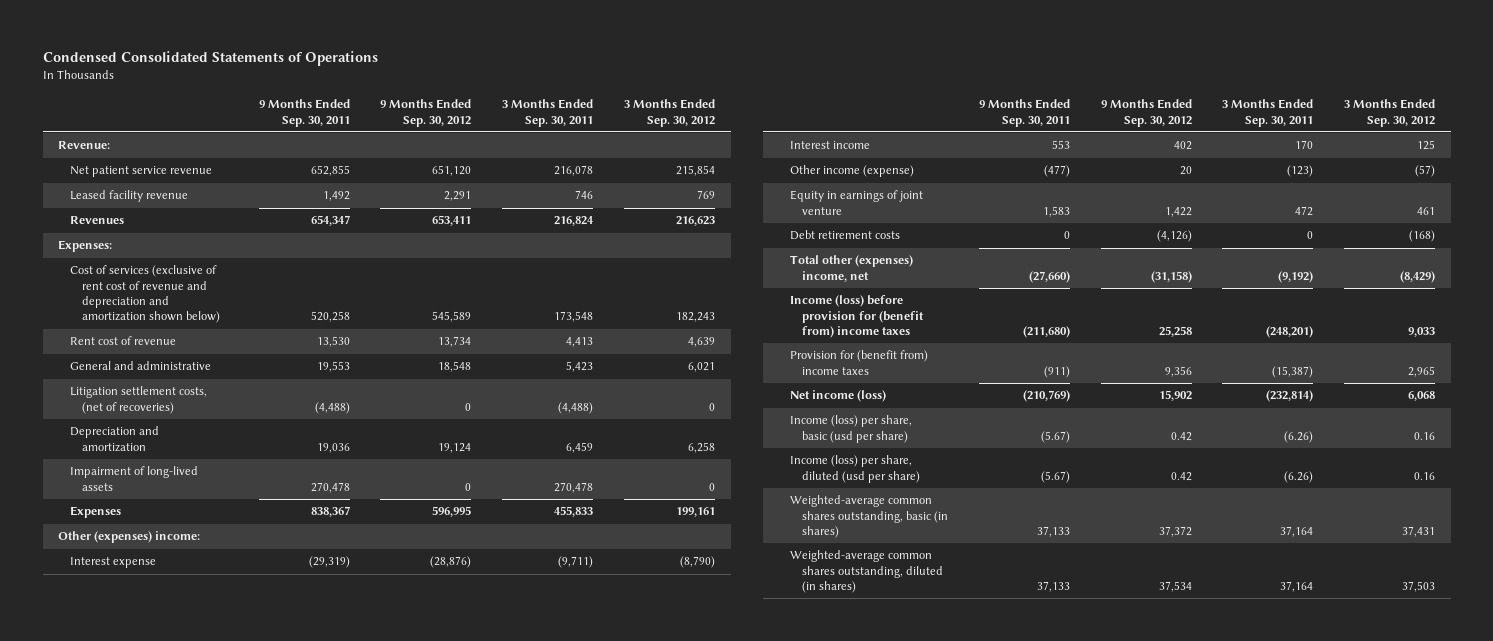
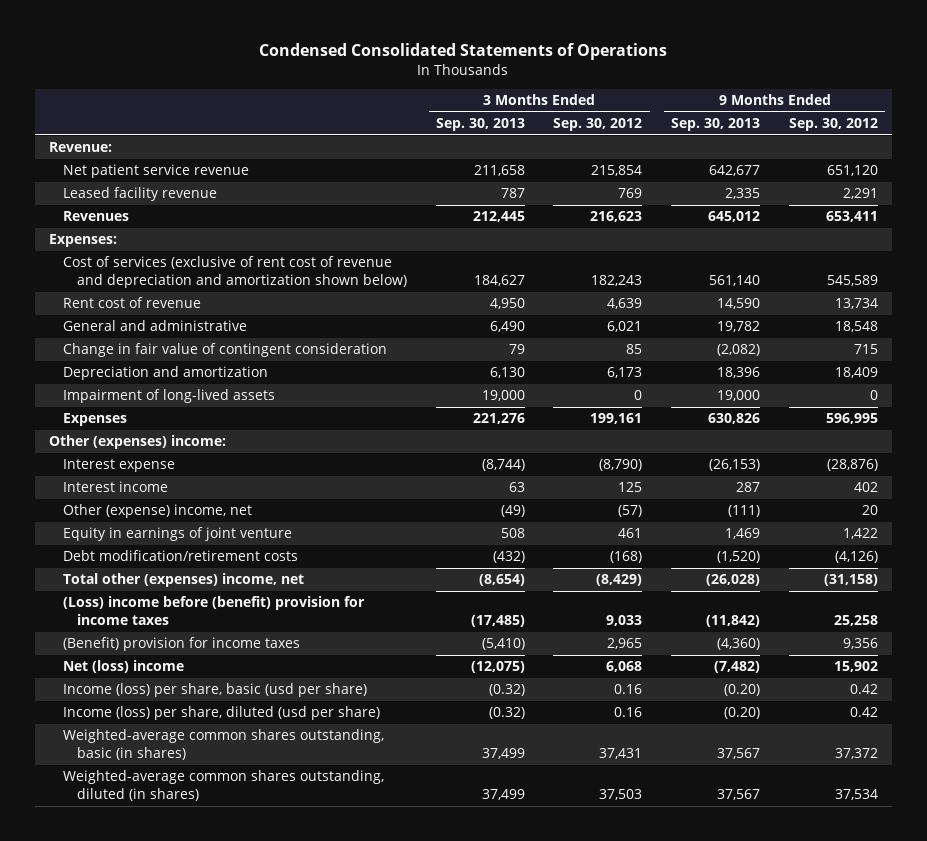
- | 9 Months Ended Sep. 30, 2011 | 9 Months Ended Sep. 30, 2012 | 3 Months Ended Sep. 30, 2011 | 3 Months Ended Sep. 30, 2012
+ | 3 Months Ended Sep. 30, 2013 | 3 Months Ended Sep. 30, 2012 | 9 Months Ended Sep. 30, 2013 | 9 Months Ended Sep. 30, 2012
- Litigation settlement costs, (net of recoveries) | (4,488) | 0 | (4,488) | 0
- Depreciation and amortization | 19,036 | 19,124 | 6,459 | 6,258
+ Change in fair value of contingent consideration | 79 | 85 | (2,082) | 715
+ Depreciation and amortization | 6,130 | 6,173 | 18,396 | 18,409
- Other income (expense) | (477) | 20 | (123) | (57)
+ Other (expense) income, net | (49) | (57) | (111) | 20
- Debt retirement costs | 0 | (4,126) | 0 | (168)
+ Debt modification/retirement costs | (432) | (168) | (1,520) | (4,126)
- Income (loss) before provision for (benefit from) income taxes | (211,680) | 25,258 | (248,201) | 9,033
- Provision for (benefit from) income taxes | (911) | 9,356 | (15,387) | 2,965
- Net income (loss) | (210,769) | 15,902 | (232,814) | 6,068
+ (Loss) income before (benefit) provision for income taxes | (17,485) | 9,033 | (11,842) | 25,258
+ (Benefit) provision for income taxes | (5,410) | 2,965 | (4,360) | 9,356
+ Net (loss) income | (12,075) | 6,068 | (7,482) | 15,902

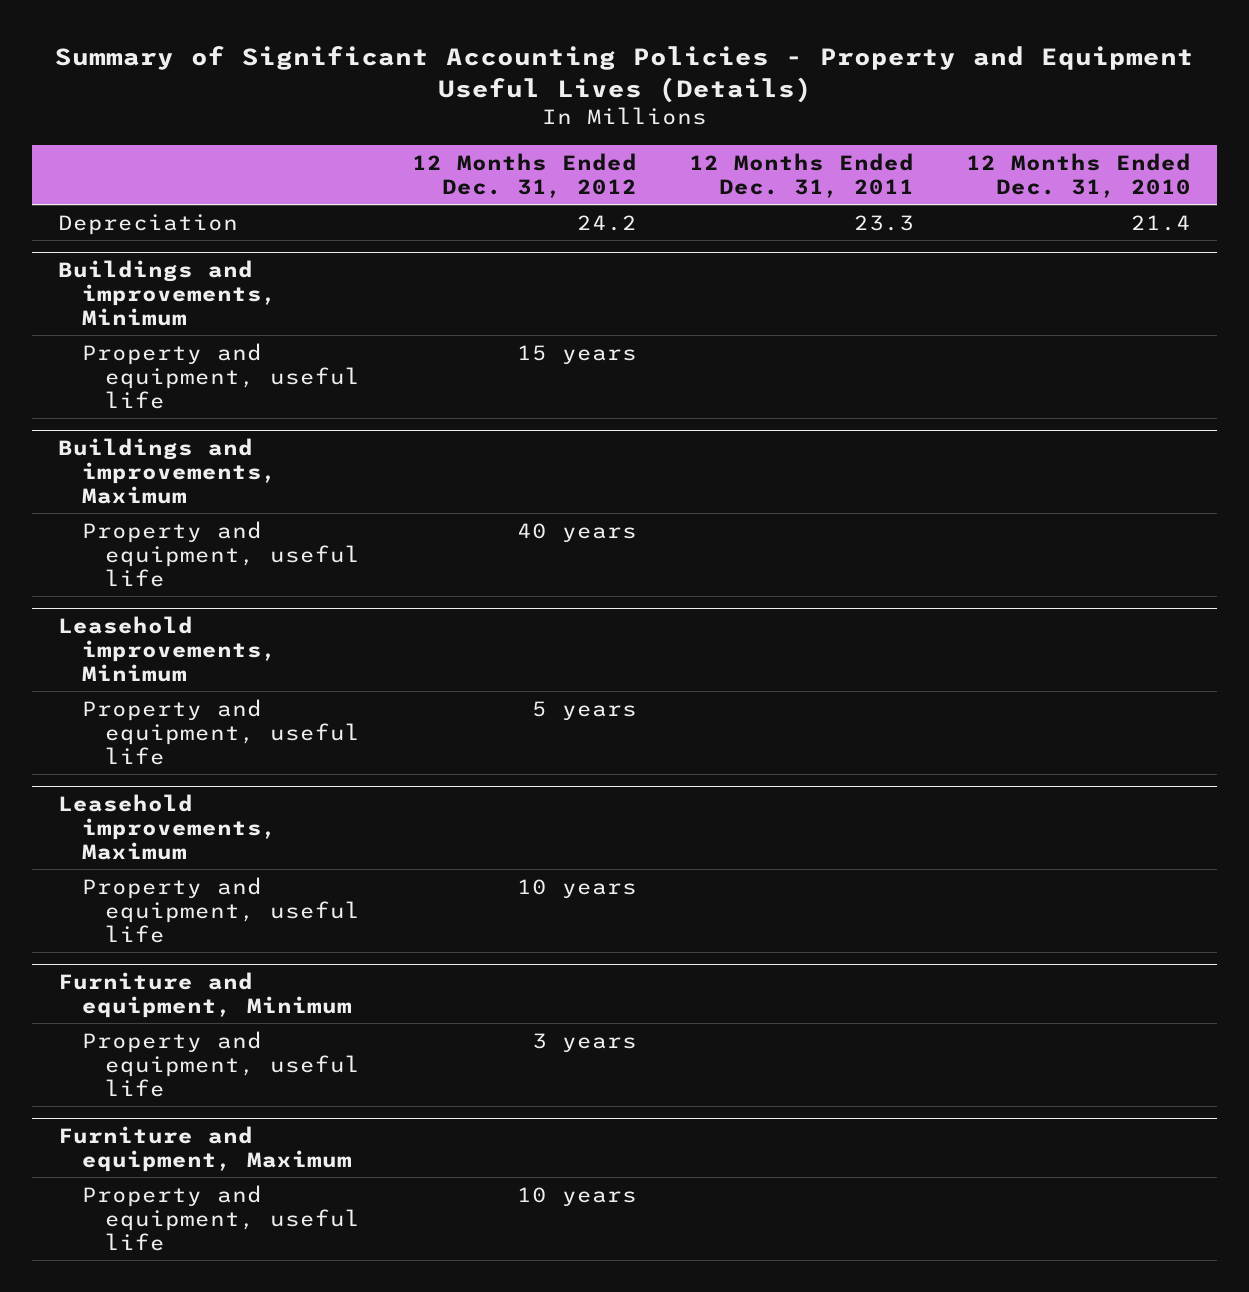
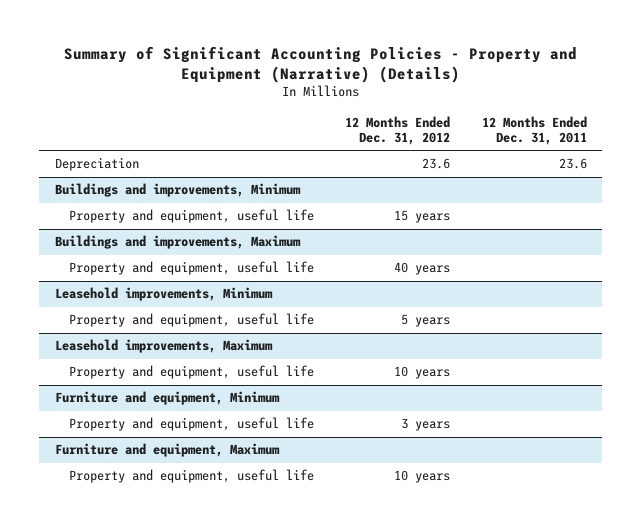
- Summary of Significant Accounting Policies - Property and Equipment Useful Lives (Details)
+ Summary of Significant Accounting Policies - Property and Equipment (Narrative) (Details)
- | 12 Months Ended Dec. 31, 2012 | 12 Months Ended Dec. 31, 2011 | 12 Months Ended Dec. 31, 2010
+ | 12 Months Ended Dec. 31, 2012 | 12 Months Ended Dec. 31, 2011
- Depreciation | 24.2 | 23.3 | 21.4
+ Depreciation | 23.6 | 23.6

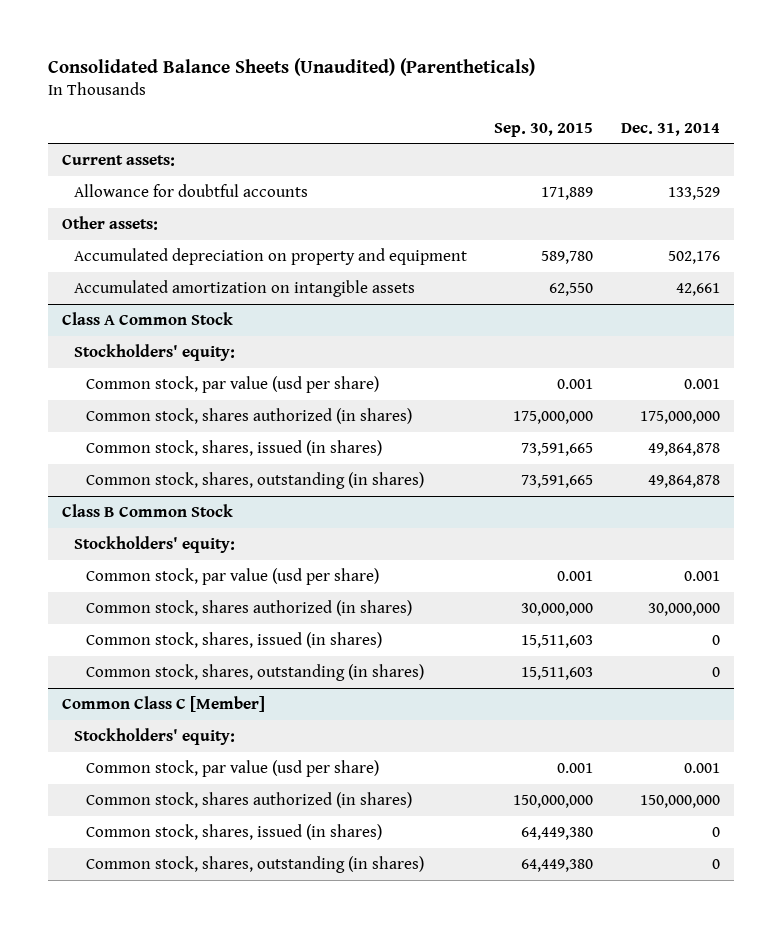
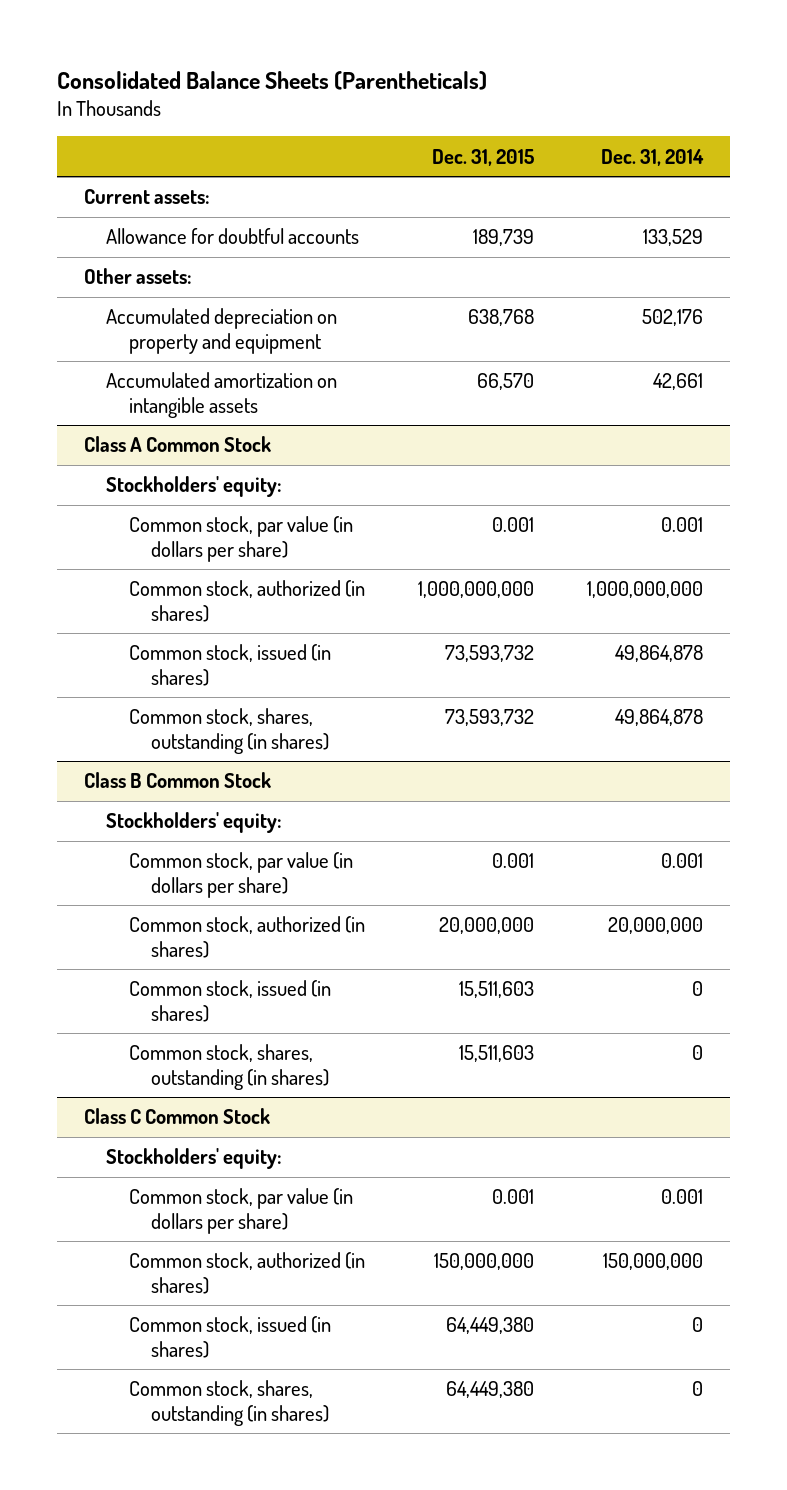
- Consolidated Balance Sheets (Unaudited) (Parentheticals)
+ Consolidated Balance Sheets (Parentheticals)
- | Sep. 30, 2015 | Dec. 31, 2014
+ | Dec. 31, 2015 | Dec. 31, 2014
@ Class A Common Stock
- Common stock, par value (usd per share) | 0.001 | 0.001
- Common stock, shares authorized (in shares) | 175,000,000 | 175,000,000
- Common stock, shares, issued (in shares) | 73,591,665 | 49,864,878
+ Common stock, par value (in dollars per share) | 0.001 | 0.001
+ Common stock, authorized (in shares) | 1,000,000,000 | 1,000,000,000
+ Common stock, issued (in shares) | 73,593,732 | 49,864,878
@ Class B Common Stock
- Common stock, par value (usd per share) | 0.001 | 0.001
- Common stock, shares authorized (in shares) | 30,000,000 | 30,000,000
- Common stock, shares, issued (in shares) | 15,511,603 | 0
+ Common stock, par value (in dollars per share) | 0.001 | 0.001
+ Common stock, authorized (in shares) | 20,000,000 | 20,000,000
+ Common stock, issued (in shares) | 15,511,603 | 0
- Common Class C [Member]
+ Class C Common Stock
- Common stock, par value (usd per share) | 0.001 | 0.001
- Common stock, shares authorized (in shares) | 150,000,000 | 150,000,000
- Common stock, shares, issued (in shares) | 64,449,380 | 0
+ Common stock, par value (in dollars per share) | 0.001 | 0.001
+ Common stock, authorized (in shares) | 150,000,000 | 150,000,000
+ Common stock, issued (in shares) | 64,449,380 | 0

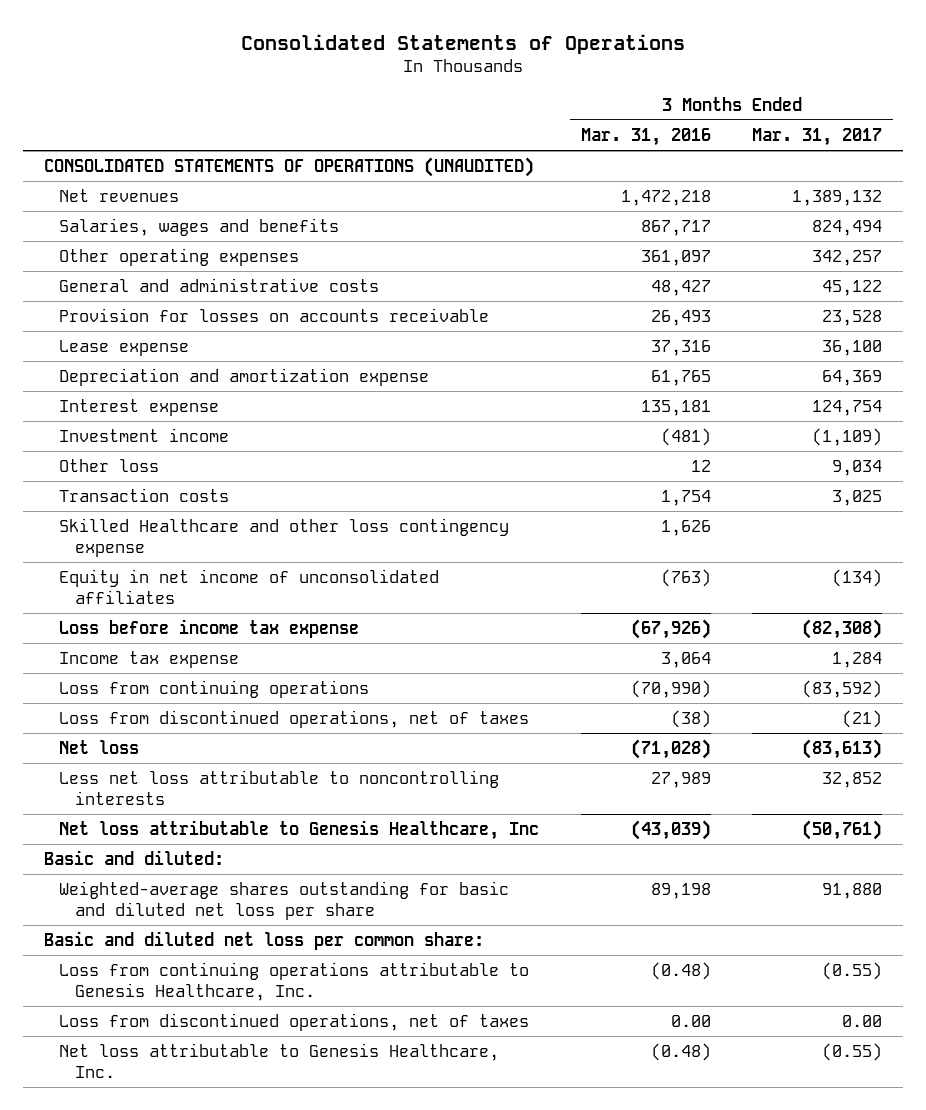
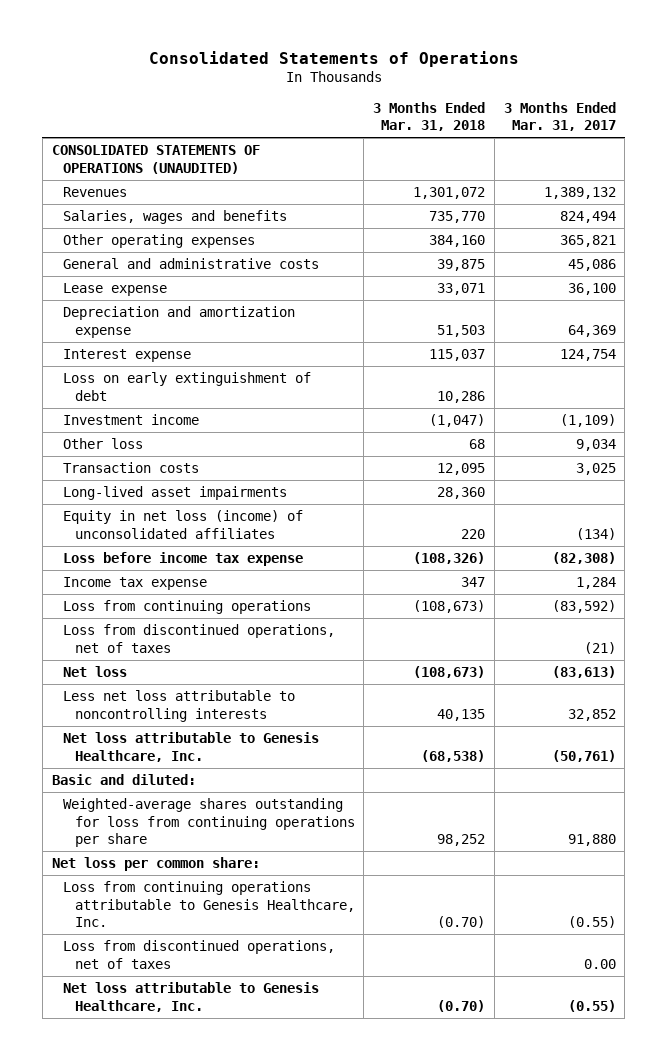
- | 3 Months Ended Mar. 31, 2016 | 3 Months Ended Mar. 31, 2017
+ | 3 Months Ended Mar. 31, 2018 | 3 Months Ended Mar. 31, 2017
- Net revenues | 1,472,218 | 1,389,132
+ Revenues | 1,301,072 | 1,389,132
- Other operating expenses | 361,097 | 342,257
- General and administrative costs | 48,427 | 45,122
- Provision for losses on accounts receivable | 26,493 | 23,528
+ Other operating expenses | 384,160 | 365,821
+ General and administrative costs | 39,875 | 45,086
+ Loss on early extinguishment of debt | 10,286 |
- Skilled Healthcare and other loss contingency expense | 1,626 |
- Equity in net income of unconsolidated affiliates | (763) | (134)
+ Long-lived asset impairments | 28,360 |
+ Equity in net loss (income) of unconsolidated affiliates | 220 | (134)
- Net loss attributable to Genesis Healthcare, Inc | (43,039) | (50,761)
+ Net loss attributable to Genesis Healthcare, Inc. | (68,538) | (50,761)
- Weighted-average shares outstanding for basic and diluted net loss per share | 89,198 | 91,880
- Basic and diluted net loss per common share:
+ Weighted-average shares outstanding for loss from continuing operations per share | 98,252 | 91,880
+ Net loss per common share:

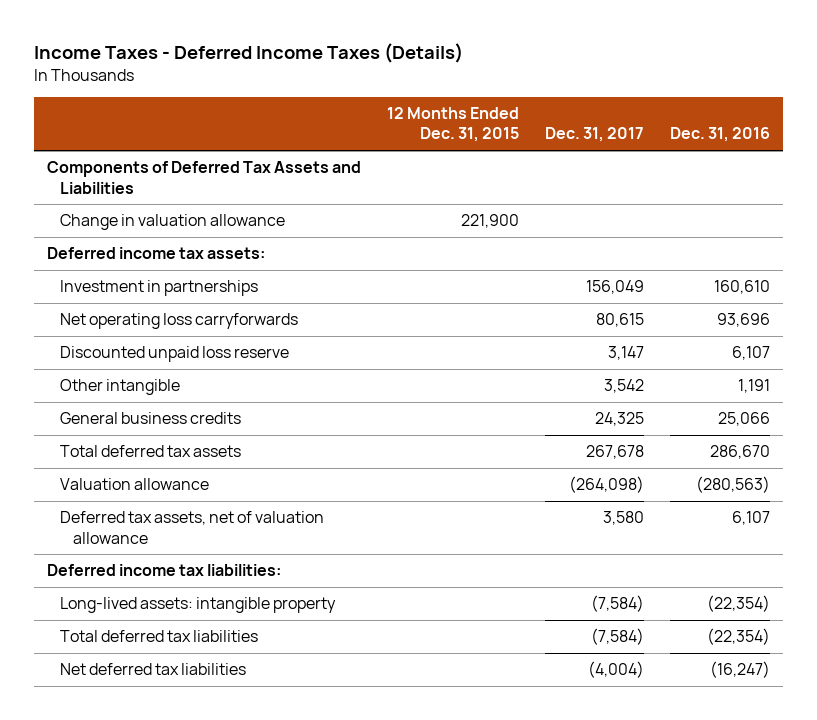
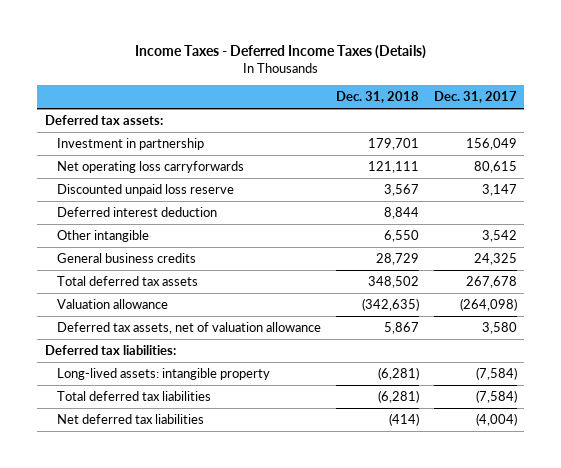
- | 12 Months Ended Dec. 31, 2015 | Dec. 31, 2017 | Dec. 31, 2016
+ | Dec. 31, 2018 | Dec. 31, 2017
- Components of Deferred Tax Assets and Liabilities
- Change in valuation allowance | 221,900 | |
- Deferred income tax assets:
- Investment in partnerships | | 156,049 | 160,610
+ Deferred tax assets:
+ Investment in partnership | 179,701 | 156,049
+ Deferred interest deduction | 8,844 |
- Deferred income tax liabilities:
+ Deferred tax liabilities:

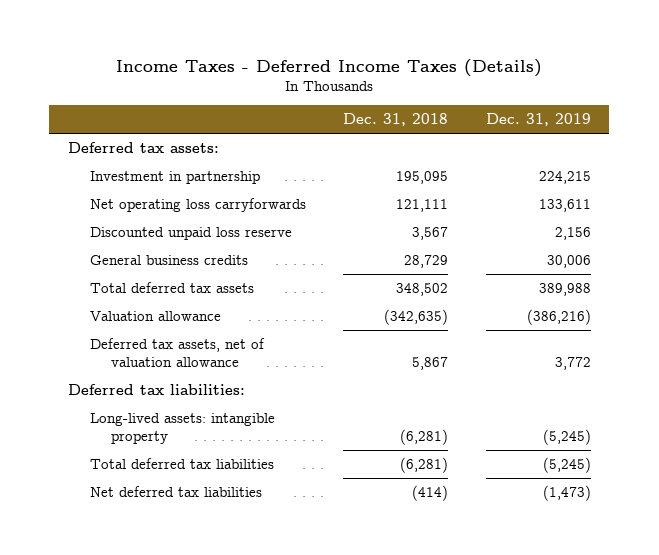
- | Dec. 31, 2018 | Dec. 31, 2017
+ | Dec. 31, 2018 | Dec. 31, 2019
- Investment in partnership | 179,701 | 156,049
+ Investment in partnership | 195,095 | 224,215
- Deferred interest deduction | 8,844 |
- Other intangible | 6,550 | 3,542

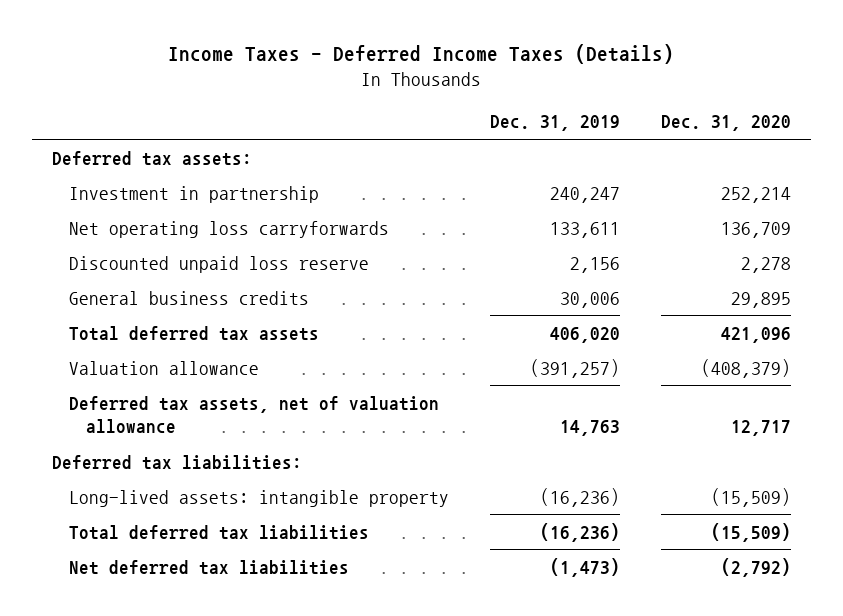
- | Dec. 31, 2018 | Dec. 31, 2019
+ | Dec. 31, 2019 | Dec. 31, 2020
- Investment in partnership | 195,095 | 224,215
+ Investment in partnership | 240,247 | 252,214
- Total deferred tax assets | 348,502 | 389,988
- Valuation allowance | (342,635) | (386,216)
- Deferred tax assets, net of valuation allowance | 5,867 | 3,772
+ Total deferred tax assets | 406,020 | 421,096
+ Valuation allowance | (391,257) | (408,379)
+ Deferred tax assets, net of valuation allowance | 14,763 | 12,717
- Long-lived assets: intangible property | (6,281) | (5,245)
- Total deferred tax liabilities | (6,281) | (5,245)
+ Long-lived assets: intangible property | (16,236) | (15,509)
+ Total deferred tax liabilities | (16,236) | (15,509)

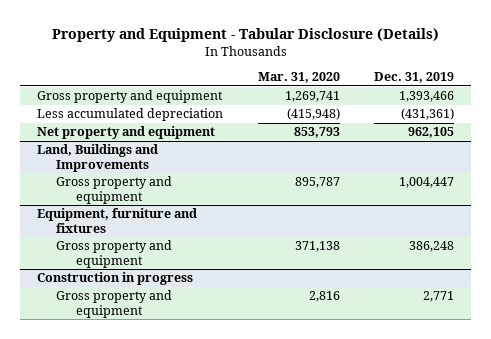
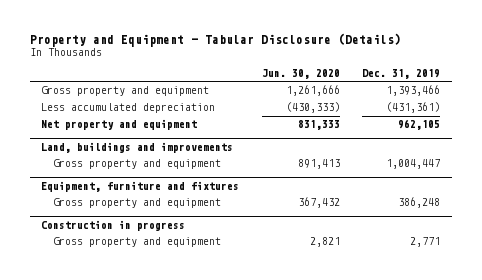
- | Mar. 31, 2020 | Dec. 31, 2019
+ | Jun. 30, 2020 | Dec. 31, 2019
- Land, Buildings and Improvements
+ Land, buildings and improvements

